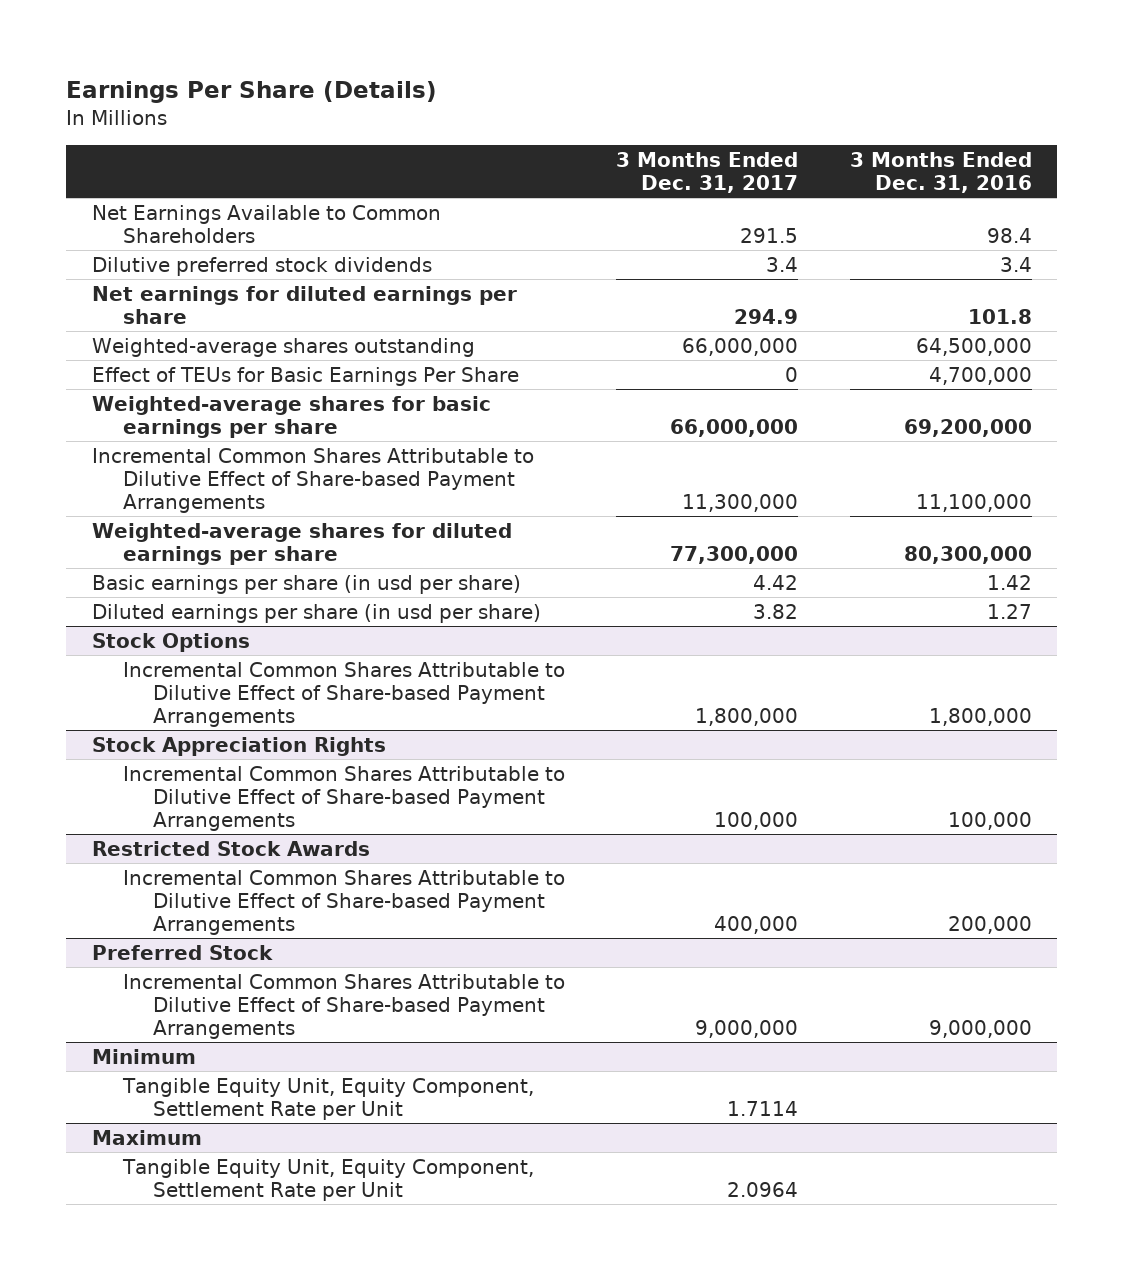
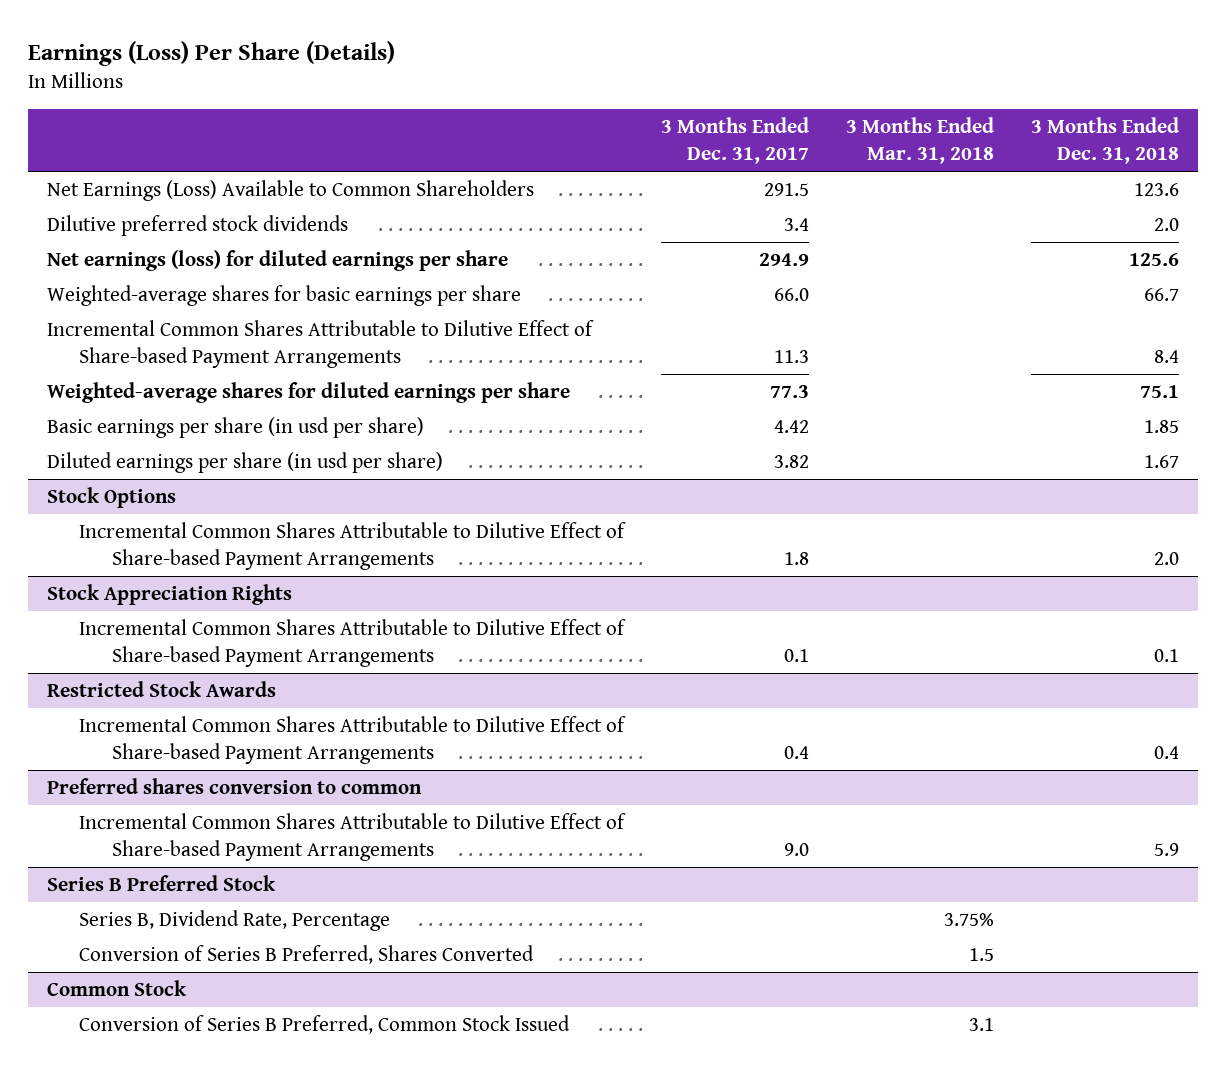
- Earnings Per Share (Details)
+ Earnings (Loss) Per Share (Details)
- | 3 Months Ended Dec. 31, 2017 | 3 Months Ended Dec. 31, 2016
+ | 3 Months Ended Dec. 31, 2017 | 3 Months Ended Mar. 31, 2018 | 3 Months Ended Dec. 31, 2018
- Net Earnings Available to Common Shareholders | 291.5 | 98.4
+ Net Earnings (Loss) Available to Common Shareholders | 291.5 | | 123.6
- Net earnings for diluted earnings per share | 294.9 | 101.8
- Weighted-average shares outstanding | 66,000,000 | 64,500,000
- Effect of TEUs for Basic Earnings Per Share | 0 | 4,700,000
- Weighted-average shares for basic earnings per share | 66,000,000 | 69,200,000
- Incremental Common Shares Attributable to Dilutive Effect of Share-based Payment Arrangements | 11,300,000 | 11,100,000
- Weighted-average shares for diluted earnings per share | 77,300,000 | 80,300,000
+ Net earnings (loss) for diluted earnings per share | 294.9 | | 125.6
+ Weighted-average shares for basic earnings per share | 66.0 | | 66.7
+ Incremental Common Shares Attributable to Dilutive Effect of Share-based Payment Arrangements | 11.3 | | 8.4
+ Weighted-average shares for diluted earnings per share | 77.3 | | 75.1
@ Stock Options
- Incremental Common Shares Attributable to Dilutive Effect of Share-based Payment Arrangements | 1,800,000 | 1,800,000
+ Incremental Common Shares Attributable to Dilutive Effect of Share-based Payment Arrangements | 1.8 | | 2.0
@ Stock Appreciation Rights
- Incremental Common Shares Attributable to Dilutive Effect of Share-based Payment Arrangements | 100,000 | 100,000
+ Incremental Common Shares Attributable to Dilutive Effect of Share-based Payment Arrangements | 0.1 | | 0.1
@ Restricted Stock Awards
- Incremental Common Shares Attributable to Dilutive Effect of Share-based Payment Arrangements | 400,000 | 200,000
- Preferred Stock
- Incremental Common Shares Attributable to Dilutive Effect of Share-based Payment Arrangements | 9,000,000 | 9,000,000
- Minimum
- Tangible Equity Unit, Equity Component, Settlement Rate per Unit | 1.7114 |
- Maximum
- Tangible Equity Unit, Equity Component, Settlement Rate per Unit | 2.0964 |
@ Restricted Stock Awards
+ Incremental Common Shares Attributable to Dilutive Effect of Share-based Payment Arrangements | 0.4 | | 0.4
+ Preferred shares conversion to common
+ Incremental Common Shares Attributable to Dilutive Effect of Share-based Payment Arrangements | 9.0 | | 5.9
+ Series B Preferred Stock
+ Series B, Dividend Rate, Percentage | | 3.75% |
+ Conversion of Series B Preferred, Shares Converted | | 1.5 |
+ Common Stock
+ Conversion of Series B Preferred, Common Stock Issued | | 3.1 |

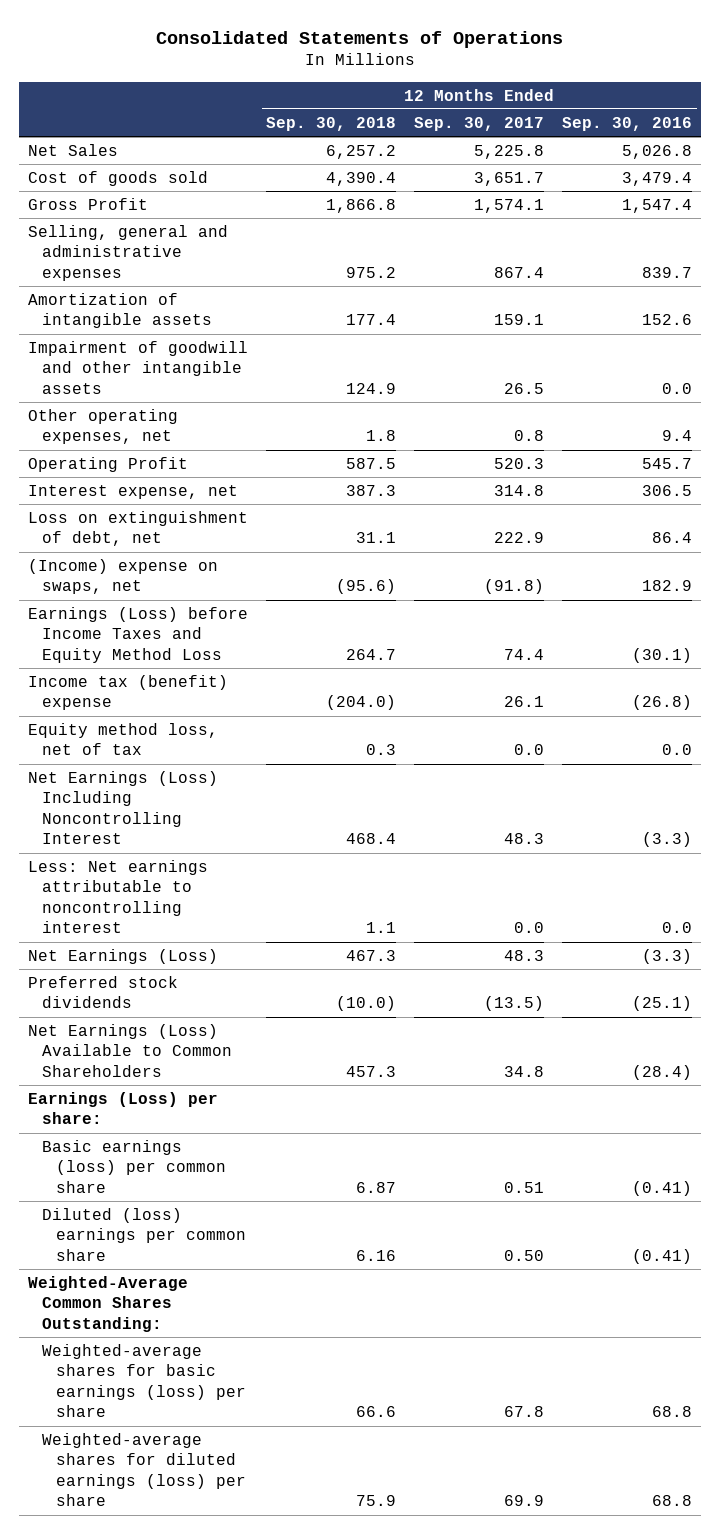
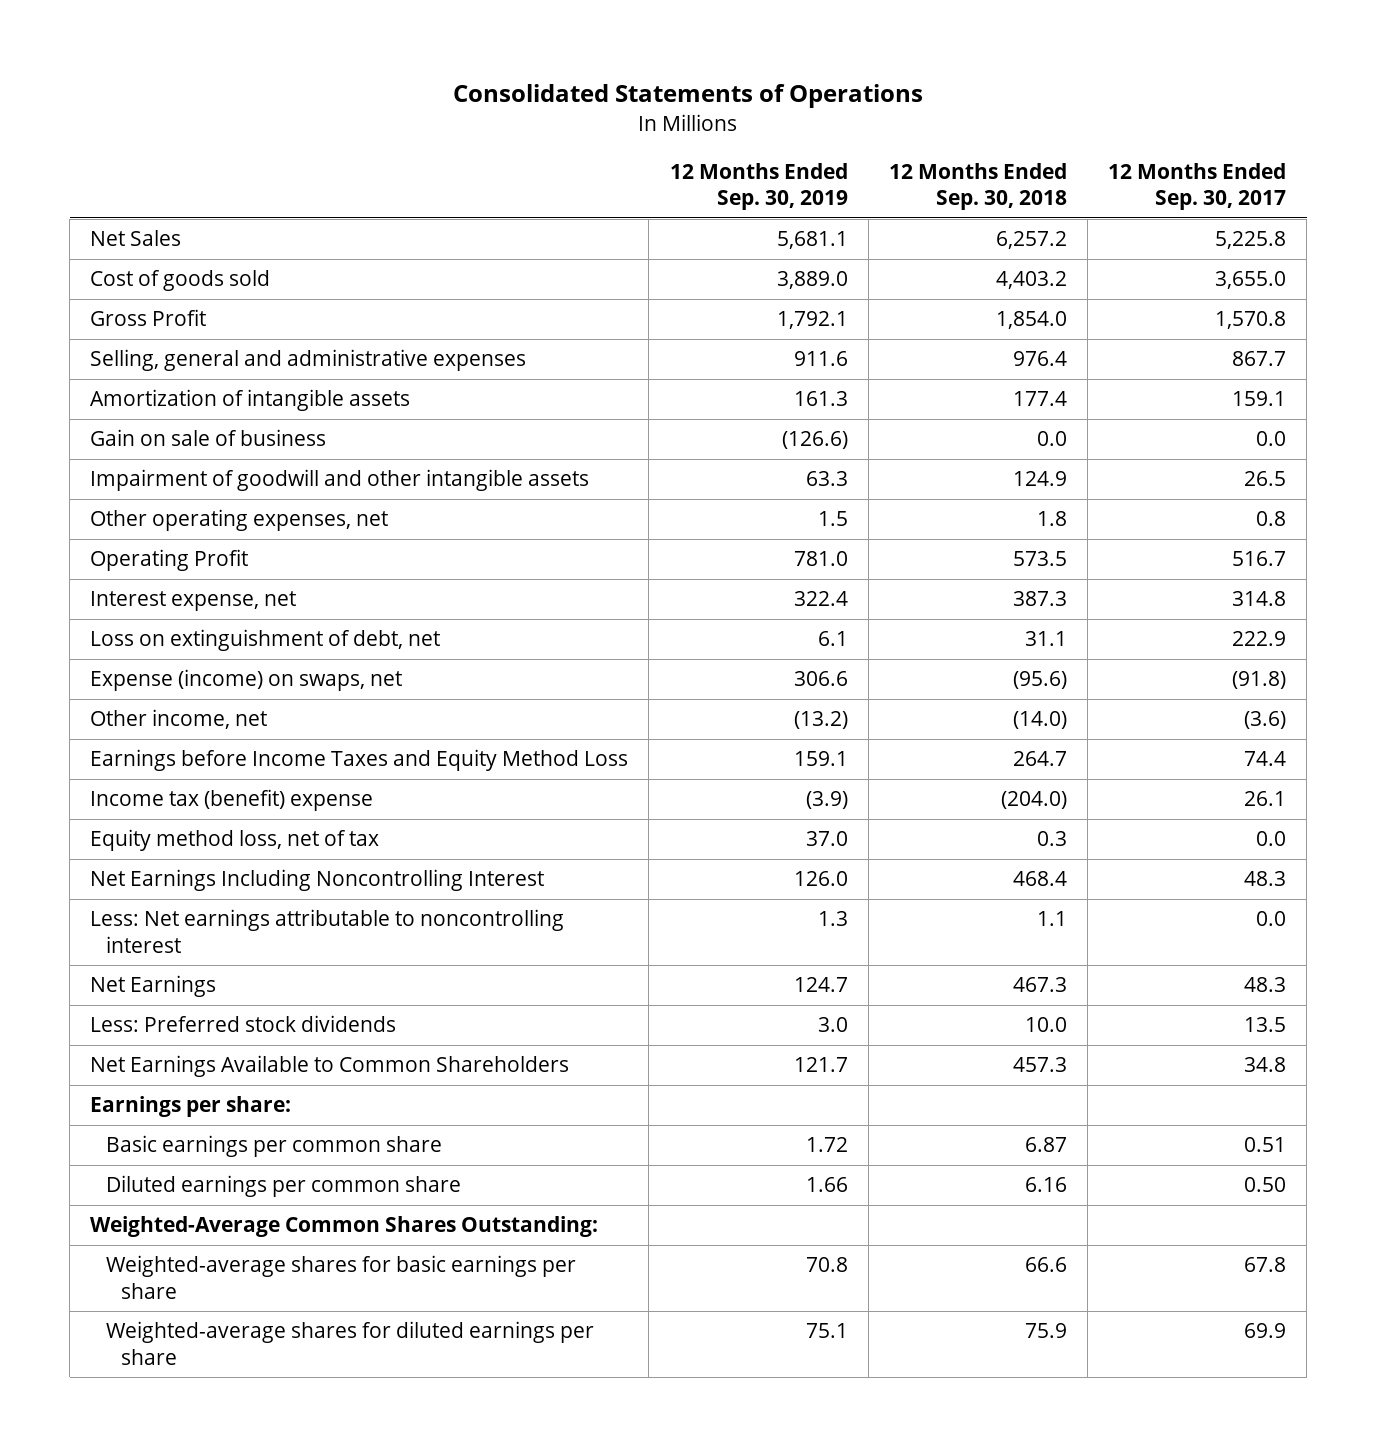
- | 12 Months Ended Sep. 30, 2018 | 12 Months Ended Sep. 30, 2017 | 12 Months Ended Sep. 30, 2016
+ | 12 Months Ended Sep. 30, 2019 | 12 Months Ended Sep. 30, 2018 | 12 Months Ended Sep. 30, 2017
- Cost of goods sold | 4,390.4 | 3,651.7 | 3,479.4
- Gross Profit | 1,866.8 | 1,574.1 | 1,547.4
- Selling, general and administrative expenses | 975.2 | 867.4 | 839.7
+ Cost of goods sold | 3,889.0 | 4,403.2 | 3,655.0
+ Gross Profit | 1,792.1 | 1,854.0 | 1,570.8
+ Selling, general and administrative expenses | 911.6 | 976.4 | 867.7
+ Gain on sale of business | (126.6) | 0.0 | 0.0
- Operating Profit | 587.5 | 520.3 | 545.7
+ Operating Profit | 781.0 | 573.5 | 516.7
- (Income) expense on swaps, net | (95.6) | (91.8) | 182.9
- Earnings (Loss) before Income Taxes and Equity Method Loss | 264.7 | 74.4 | (30.1)
+ Expense (income) on swaps, net | 306.6 | (95.6) | (91.8)
+ Other income, net | (13.2) | (14.0) | (3.6)
+ Earnings before Income Taxes and Equity Method Loss | 159.1 | 264.7 | 74.4
- Net Earnings (Loss) Including Noncontrolling Interest | 468.4 | 48.3 | (3.3)
+ Net Earnings Including Noncontrolling Interest | 126.0 | 468.4 | 48.3
- Net Earnings (Loss) | 467.3 | 48.3 | (3.3)
- Preferred stock dividends | (10.0) | (13.5) | (25.1)
- Net Earnings (Loss) Available to Common Shareholders | 457.3 | 34.8 | (28.4)
- Earnings (Loss) per share:
- Basic earnings (loss) per common share | 6.87 | 0.51 | (0.41)
- Diluted (loss) earnings per common share | 6.16 | 0.50 | (0.41)
+ Net Earnings | 124.7 | 467.3 | 48.3
+ Less: Preferred stock dividends | 3.0 | 10.0 | 13.5
+ Net Earnings Available to Common Shareholders | 121.7 | 457.3 | 34.8
+ Earnings per share:
+ Basic earnings per common share | 1.72 | 6.87 | 0.51
+ Diluted earnings per common share | 1.66 | 6.16 | 0.50
- Weighted-average shares for basic earnings (loss) per share | 66.6 | 67.8 | 68.8
- Weighted-average shares for diluted earnings (loss) per share | 75.9 | 69.9 | 68.8
+ Weighted-average shares for basic earnings per share | 70.8 | 66.6 | 67.8
+ Weighted-average shares for diluted earnings per share | 75.1 | 75.9 | 69.9

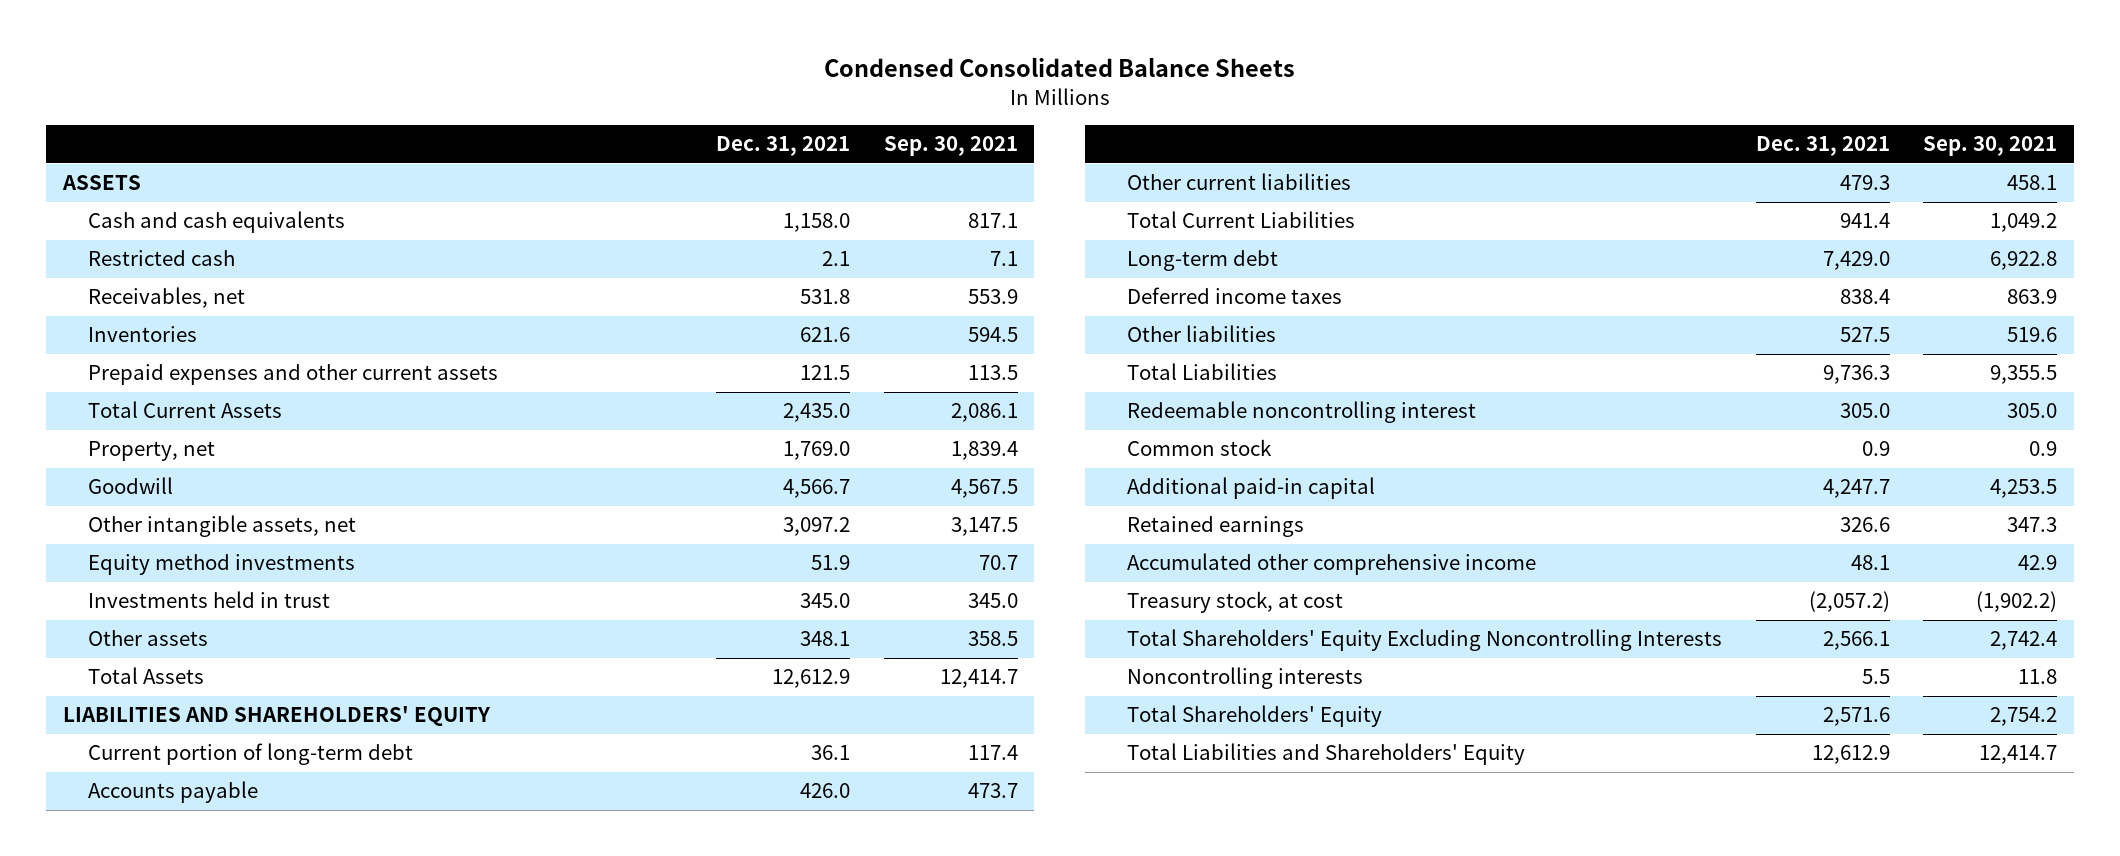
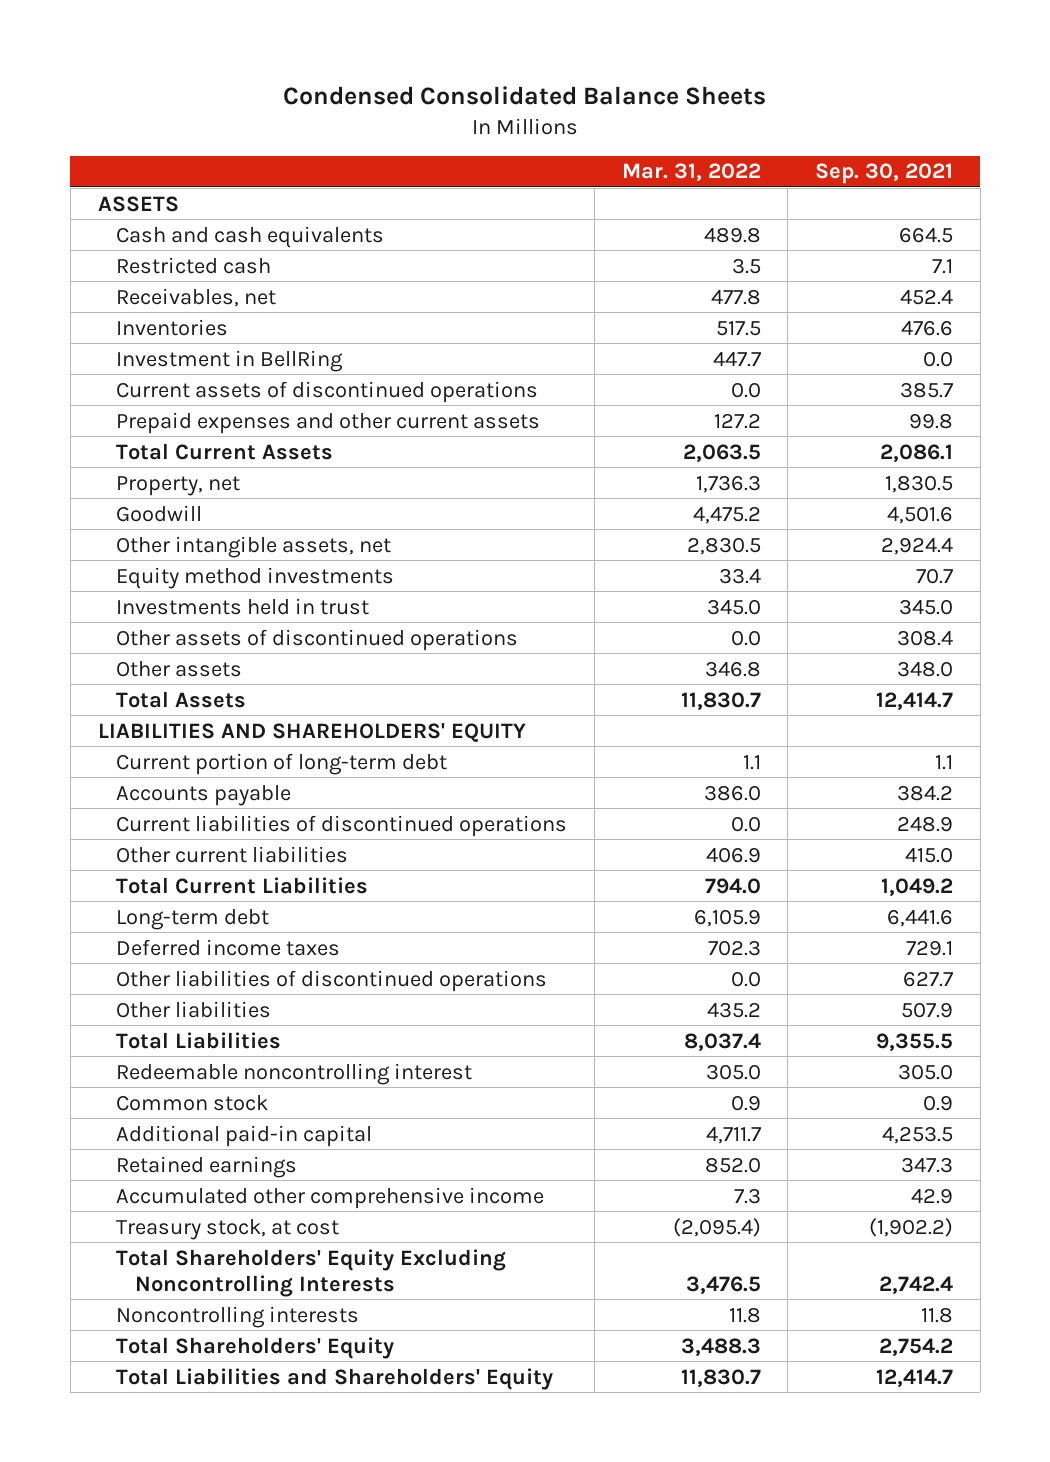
- | Dec. 31, 2021 | Sep. 30, 2021
+ | Mar. 31, 2022 | Sep. 30, 2021
- Cash and cash equivalents | 1,158.0 | 817.1
+ Cash and cash equivalents | 489.8 | 664.5
- Receivables, net | 531.8 | 553.9
- Inventories | 621.6 | 594.5
- Prepaid expenses and other current assets | 121.5 | 113.5
+ Receivables, net | 477.8 | 452.4
+ Inventories | 517.5 | 476.6
+ Investment in BellRing | 447.7 | 0.0
+ Current assets of discontinued operations | 0.0 | 385.7
+ Prepaid expenses and other current assets | 127.2 | 99.8
- Property, net | 1,769.0 | 1,839.4
- Goodwill | 4,566.7 | 4,567.5
- Other intangible assets, net | 3,097.2 | 3,147.5
+ Property, net | 1,736.3 | 1,830.5
+ Goodwill | 4,475.2 | 4,501.6
+ Other intangible assets, net | 2,830.5 | 2,924.4
- Other assets | 348.1 | 358.5
+ Other assets of discontinued operations | 0.0 | 308.4
+ Other assets | 346.8 | 348.0
- Current portion of long-term debt | 36.1 | 117.4
- Accounts payable | 426.0 | 473.7
- Other current liabilities | 479.3 | 458.1
+ Current portion of long-term debt | 1.1 | 1.1
+ Accounts payable | 386.0 | 384.2
+ Current liabilities of discontinued operations | 0.0 | 248.9
+ Other current liabilities | 406.9 | 415.0
- Long-term debt | 7,429.0 | 6,922.8
- Deferred income taxes | 838.4 | 863.9
- Other liabilities | 527.5 | 519.6
+ Long-term debt | 6,105.9 | 6,441.6
+ Deferred income taxes | 702.3 | 729.1
+ Other liabilities of discontinued operations | 0.0 | 627.7
+ Other liabilities | 435.2 | 507.9

